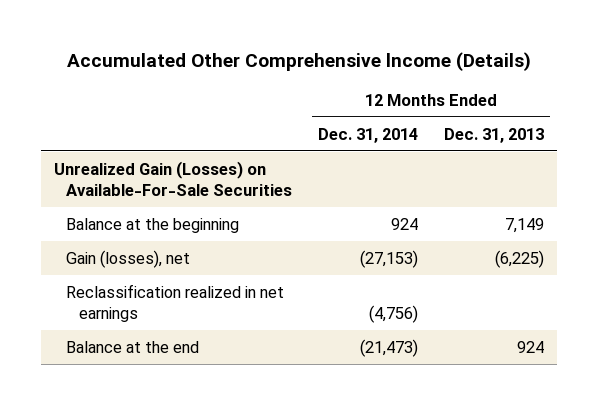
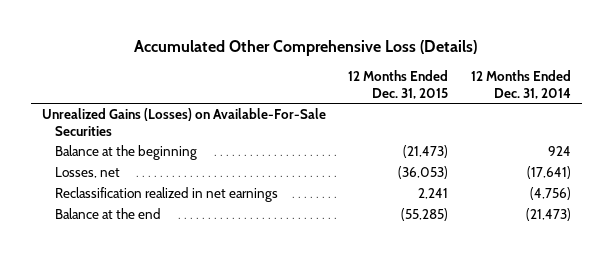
- Accumulated Other Comprehensive lncome (Details)
+ Accumulated Other Comprehensive Loss (Details)
- | 12 Months Ended Dec. 31, 2014 | 12 Months Ended Dec. 31, 2013
+ | 12 Months Ended Dec. 31, 2015 | 12 Months Ended Dec. 31, 2014
- Unrealized Gain (Losses) on Available-For-Sale Securities
+ Unrealized Gains (Losses) on Available-For-Sale Securities
- Gain (losses), net | (27,153) | (6,225)
+ Losses, net | (36,053) | (17,641)

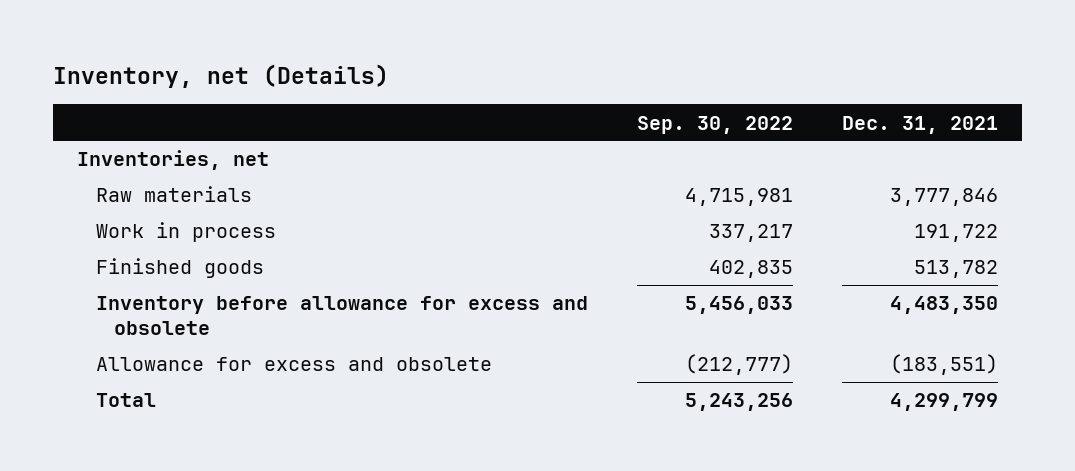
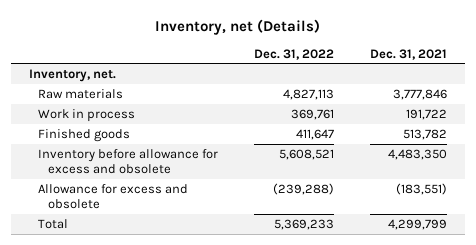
- | Sep. 30, 2022 | Dec. 31, 2021
+ | Dec. 31, 2022 | Dec. 31, 2021
- Inventories, net
+ Inventory, net.

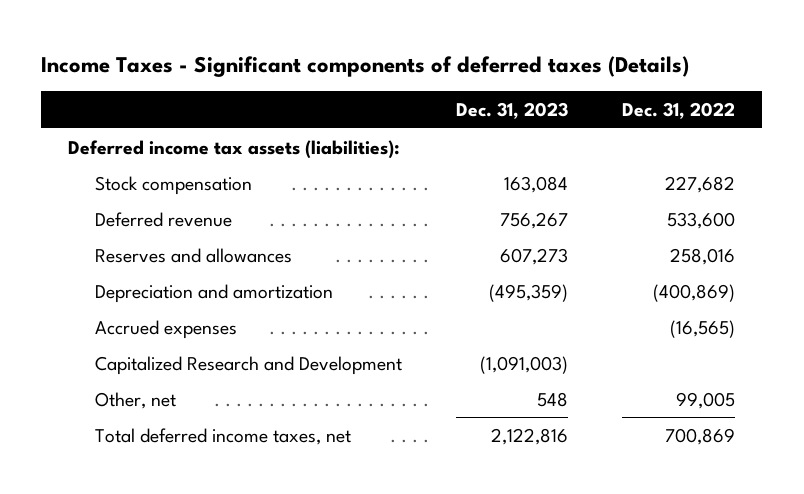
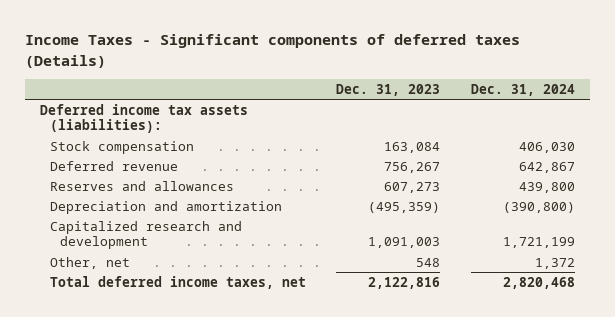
- | Dec. 31, 2023 | Dec. 31, 2022
+ | Dec. 31, 2023 | Dec. 31, 2024
- Accrued expenses | | (16,565)
- Capitalized Research and Development | (1,091,003) |
+ Capitalized research and development | 1,091,003 | 1,721,199

